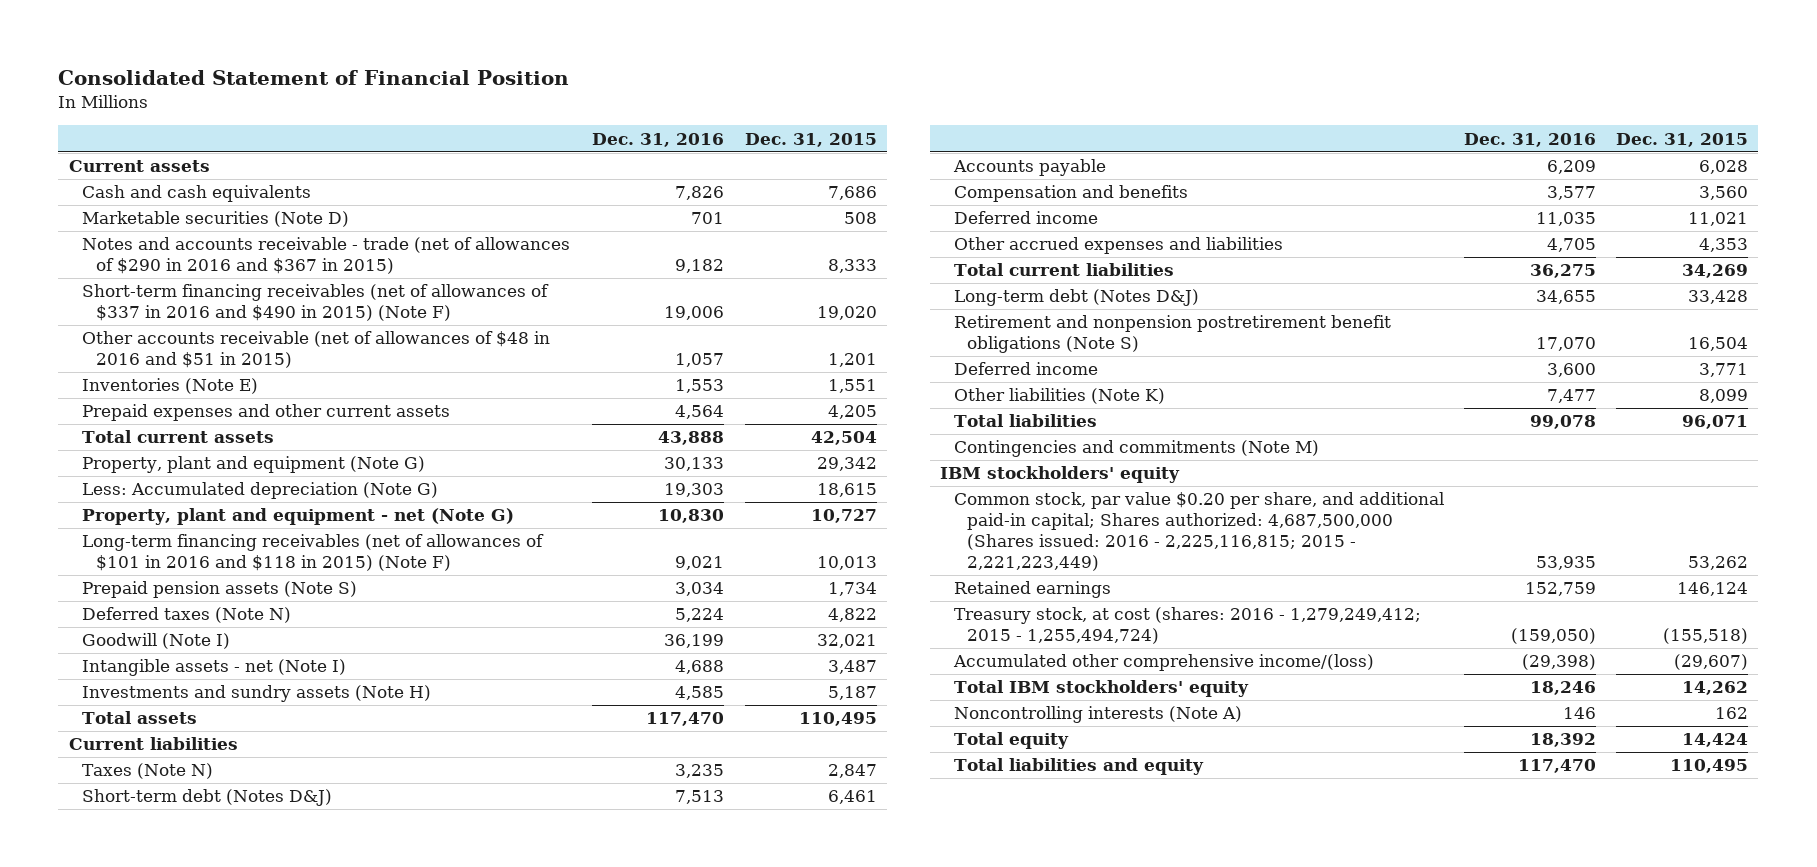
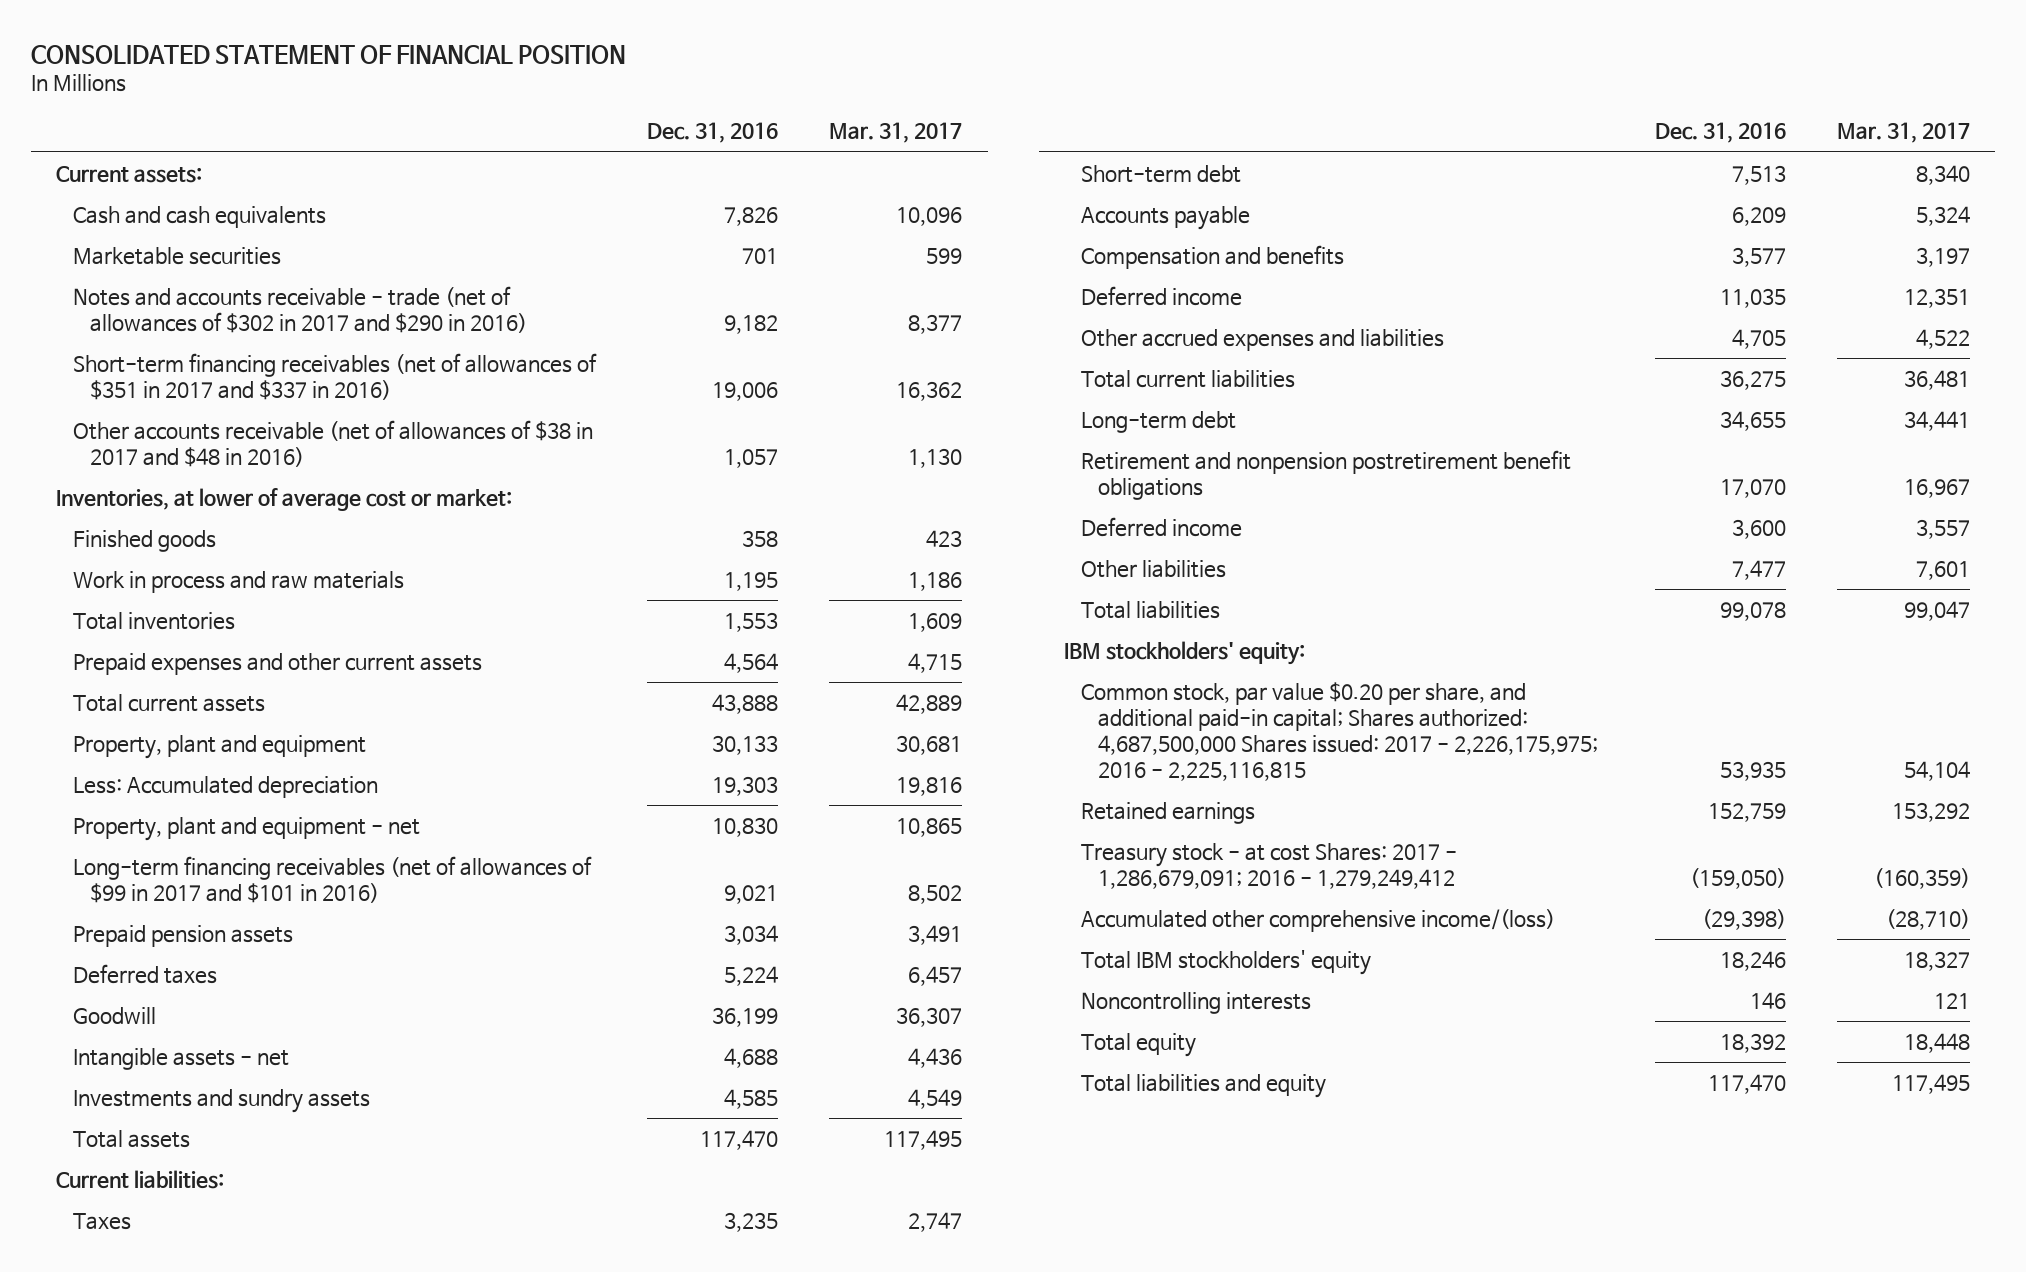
- Consolidated Statement of Financial Position
+ CONSOLIDATED STATEMENT OF FINANCIAL POSITION
- | Dec. 31, 2016 | Dec. 31, 2015
+ | Dec. 31, 2016 | Mar. 31, 2017
- Current assets
+ Current assets:
- Marketable securities (Note D) | 701 | 508
- Notes and accounts receivable - trade (net of allowances of $290 in 2016 and $367 in 2015) | 9,182 | 8,333
- Short-term financing receivables (net of allowances of $337 in 2016 and $490 in 2015) (Note F) | 19,006 | 19,020
- Other accounts receivable (net of allowances of $48 in 2016 and $51 in 2015) | 1,057 | 1,201
- Inventories (Note E) | 1,553 | 1,551
+ Marketable securities | 701 | 599
+ Notes and accounts receivable - trade (net of allowances of $302 in 2017 and $290 in 2016) | 9,182 | 8,377
+ Short-term financing receivables (net of allowances of $351 in 2017 and $337 in 2016) | 19,006 | 16,362
+ Other accounts receivable (net of allowances of $38 in 2017 and $48 in 2016) | 1,057 | 1,130
+ Inventories, at lower of average cost or market:
+ Finished goods | 358 | 423
+ Work in process and raw materials | 1,195 | 1,186
+ Total inventories | 1,553 | 1,609
- Property, plant and equipment (Note G) | 30,133 | 29,342
- Less: Accumulated depreciation (Note G) | 19,303 | 18,615
- Property, plant and equipment - net (Note G) | 10,830 | 10,727
- Long-term financing receivables (net of allowances of $101 in 2016 and $118 in 2015) (Note F) | 9,021 | 10,013
- Prepaid pension assets (Note S) | 3,034 | 1,734
- Deferred taxes (Note N) | 5,224 | 4,822
- Goodwill (Note I) | 36,199 | 32,021
- Intangible assets - net (Note I) | 4,688 | 3,487
- Investments and sundry assets (Note H) | 4,585 | 5,187
+ Property, plant and equipment | 30,133 | 30,681
+ Less: Accumulated depreciation | 19,303 | 19,816
+ Property, plant and equipment - net | 10,830 | 10,865
+ Long-term financing receivables (net of allowances of $99 in 2017 and $101 in 2016) | 9,021 | 8,502
+ Prepaid pension assets | 3,034 | 3,491
+ Deferred taxes | 5,224 | 6,457
+ Goodwill | 36,199 | 36,307
+ Intangible assets - net | 4,688 | 4,436
+ Investments and sundry assets | 4,585 | 4,549
- Current liabilities
- Taxes (Note N) | 3,235 | 2,847
- Short-term debt (Notes D&J) | 7,513 | 6,461
+ Current liabilities:
+ Taxes | 3,235 | 2,747
+ Short-term debt | 7,513 | 8,340
- Long-term debt (Notes D&J) | 34,655 | 33,428
- Retirement and nonpension postretirement benefit obligations (Note S) | 17,070 | 16,504
+ Long-term debt | 34,655 | 34,441
+ Retirement and nonpension postretirement benefit obligations | 17,070 | 16,967
- Other liabilities (Note K) | 7,477 | 8,099
+ Other liabilities | 7,477 | 7,601
- Contingencies and commitments (Note M)
- IBM stockholders' equity
- Common stock, par value $0.20 per share, and additional paid-in capital; Shares authorized: 4,687,500,000 (Shares issued: 2016 - 2,225,116,815; 2015 - 2,221,223,449) | 53,935 | 53,262
+ IBM stockholders' equity:
+ Common stock, par value $0.20 per share, and additional paid-in capital; Shares authorized: 4,687,500,000 Shares issued: 2017 - 2,226,175,975; 2016 - 2,225,116,815 | 53,935 | 54,104
- Treasury stock, at cost (shares: 2016 - 1,279,249,412; 2015 - 1,255,494,724) | (159,050) | (155,518)
+ Treasury stock - at cost Shares: 2017 - 1,286,679,091; 2016 - 1,279,249,412 | (159,050) | (160,359)
- Noncontrolling interests (Note A) | 146 | 162
+ Noncontrolling interests | 146 | 121

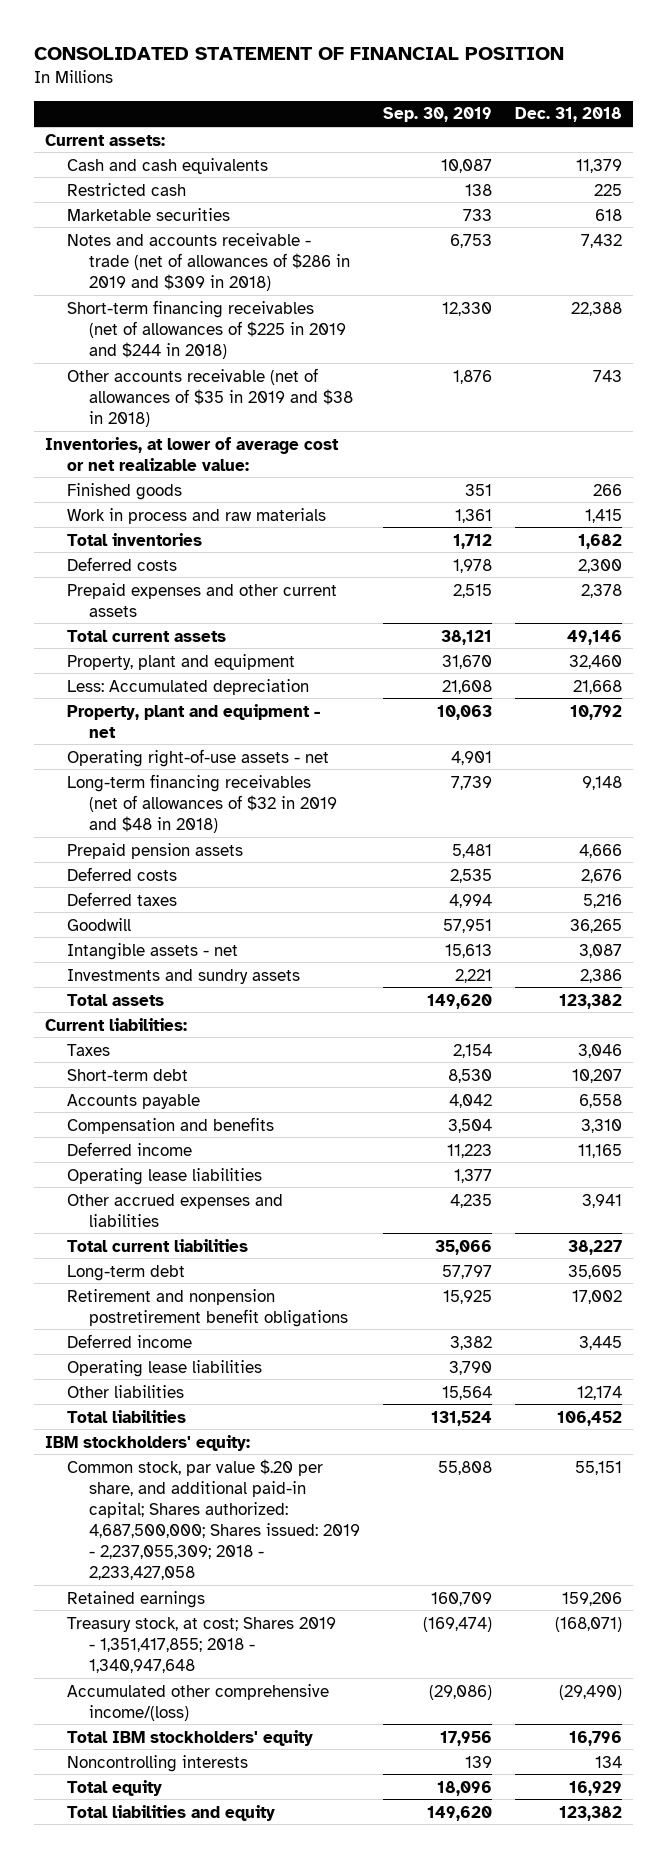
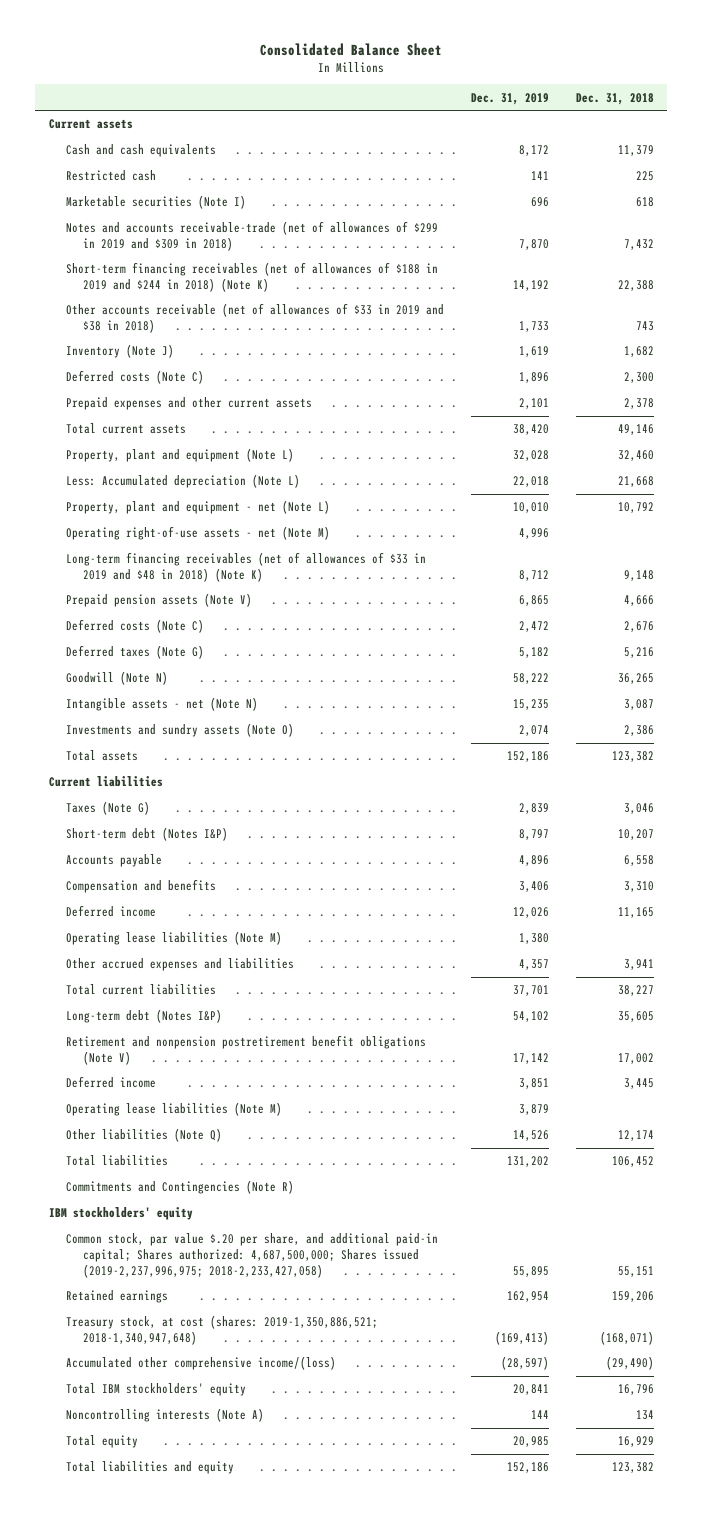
- CONSOLIDATED STATEMENT OF FINANCIAL POSITION
+ Consolidated Balance Sheet
- | Sep. 30, 2019 | Dec. 31, 2018
+ | Dec. 31, 2019 | Dec. 31, 2018
- Current assets:
+ Current assets
- Marketable securities | 733 | 618
- Notes and accounts receivable - trade (net of allowances of $286 in 2019 and $309 in 2018) | 6,753 | 7,432
- Short-term financing receivables (net of allowances of $225 in 2019 and $244 in 2018) | 12,330 | 22,388
- Other accounts receivable (net of allowances of $35 in 2019 and $38 in 2018) | 1,876 | 743
- Inventories, at lower of average cost or net realizable value:
- Finished goods | 351 | 266
- Work in process and raw materials | 1,361 | 1,415
- Total inventories | 1,712 | 1,682
- Deferred costs | 1,978 | 2,300
+ Marketable securities (Note I) | 696 | 618
+ Notes and accounts receivable-trade (net of allowances of $299 in 2019 and $309 in 2018) | 7,870 | 7,432
+ Short-term financing receivables (net of allowances of $188 in 2019 and $244 in 2018) (Note K) | 14,192 | 22,388
+ Other accounts receivable (net of allowances of $33 in 2019 and $38 in 2018) | 1,733 | 743
+ Inventory (Note J) | 1,619 | 1,682
+ Deferred costs (Note C) | 1,896 | 2,300
- Property, plant and equipment | 31,670 | 32,460
- Less: Accumulated depreciation | 21,608 | 21,668
- Property, plant and equipment - net | 10,063 | 10,792
- Operating right-of-use assets - net | 4,901 |
- Long-term financing receivables (net of allowances of $32 in 2019 and $48 in 2018) | 7,739 | 9,148
- Prepaid pension assets | 5,481 | 4,666
- Deferred costs | 2,535 | 2,676
- Deferred taxes | 4,994 | 5,216
- Goodwill | 57,951 | 36,265
- Intangible assets - net | 15,613 | 3,087
- Investments and sundry assets | 2,221 | 2,386
+ Property, plant and equipment (Note L) | 32,028 | 32,460
+ Less: Accumulated depreciation (Note L) | 22,018 | 21,668
+ Property, plant and equipment - net (Note L) | 10,010 | 10,792
+ Operating right-of-use assets - net (Note M) | 4,996 |
+ Long-term financing receivables (net of allowances of $33 in 2019 and $48 in 2018) (Note K) | 8,712 | 9,148
+ Prepaid pension assets (Note V) | 6,865 | 4,666
+ Deferred costs (Note C) | 2,472 | 2,676
+ Deferred taxes (Note G) | 5,182 | 5,216
+ Goodwill (Note N) | 58,222 | 36,265
+ Intangible assets - net (Note N) | 15,235 | 3,087
+ Investments and sundry assets (Note O) | 2,074 | 2,386
- Current liabilities:
- Taxes | 2,154 | 3,046
- Short-term debt | 8,530 | 10,207
+ Current liabilities
+ Taxes (Note G) | 2,839 | 3,046
+ Short-term debt (Notes I&P) | 8,797 | 10,207
- Operating lease liabilities | 1,377 |
+ Operating lease liabilities (Note M) | 1,380 |
- Long-term debt | 57,797 | 35,605
- Retirement and nonpension postretirement benefit obligations | 15,925 | 17,002
+ Long-term debt (Notes I&P) | 54,102 | 35,605
+ Retirement and nonpension postretirement benefit obligations (Note V) | 17,142 | 17,002
- Operating lease liabilities | 3,790 |
- Other liabilities | 15,564 | 12,174
+ Operating lease liabilities (Note M) | 3,879 |
+ Other liabilities (Note Q) | 14,526 | 12,174
- IBM stockholders' equity:
- Common stock, par value $.20 per share, and additional paid-in capital; Shares authorized: 4,687,500,000; Shares issued: 2019 - 2,237,055,309; 2018 - 2,233,427,058 | 55,808 | 55,151
+ Commitments and Contingencies (Note R)
+ IBM stockholders' equity
+ Common stock, par value $.20 per share, and additional paid-in capital; Shares authorized: 4,687,500,000; Shares issued (2019-2,237,996,975; 2018-2,233,427,058) | 55,895 | 55,151
- Treasury stock, at cost; Shares 2019 - 1,351,417,855; 2018 - 1,340,947,648 | (169,474) | (168,071)
+ Treasury stock, at cost (shares: 2019-1,350,886,521; 2018-1,340,947,648) | (169,413) | (168,071)
- Noncontrolling interests | 139 | 134
+ Noncontrolling interests (Note A) | 144 | 134

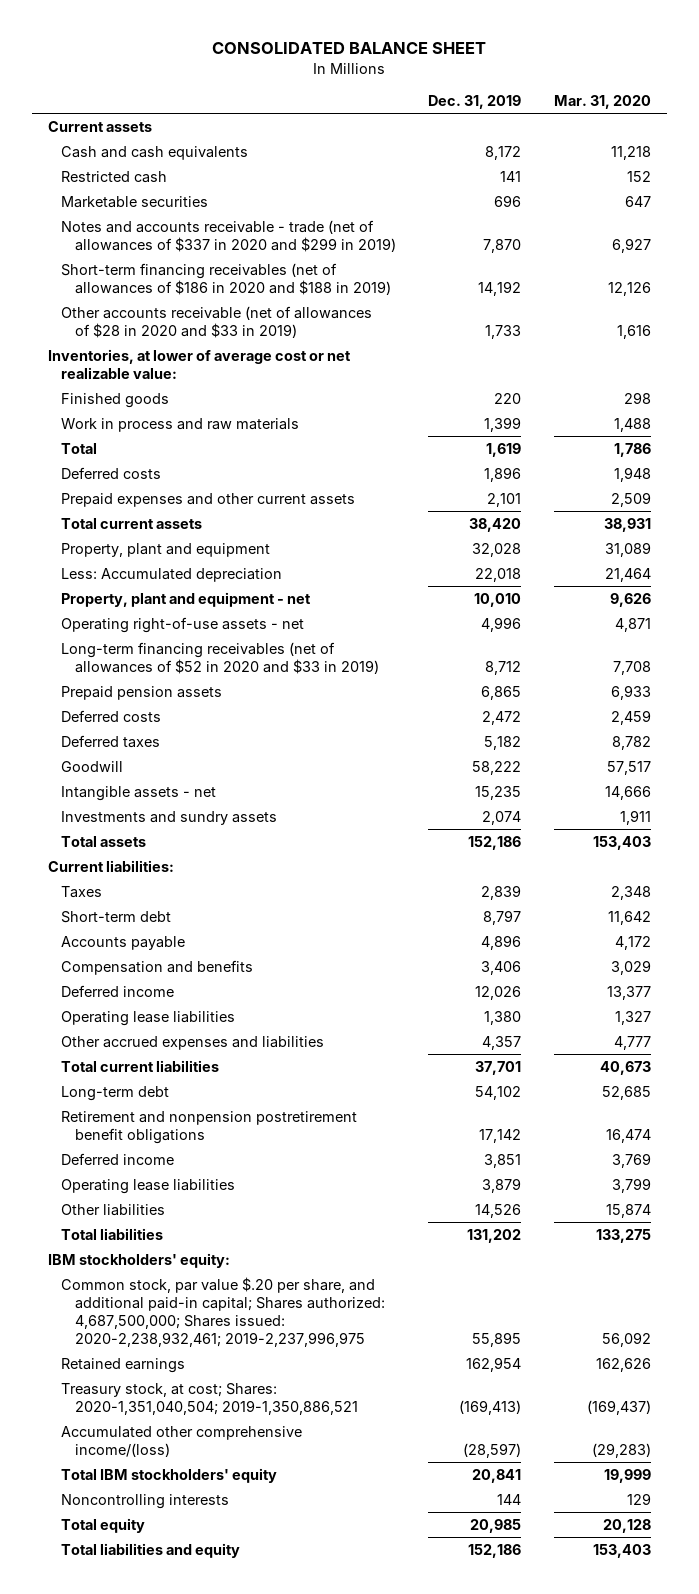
- Consolidated Balance Sheet
+ CONSOLIDATED BALANCE SHEET
- | Dec. 31, 2019 | Dec. 31, 2018
+ | Dec. 31, 2019 | Mar. 31, 2020
- Marketable securities (Note I) | 696 | 618
- Notes and accounts receivable-trade (net of allowances of $299 in 2019 and $309 in 2018) | 7,870 | 7,432
- Short-term financing receivables (net of allowances of $188 in 2019 and $244 in 2018) (Note K) | 14,192 | 22,388
- Other accounts receivable (net of allowances of $33 in 2019 and $38 in 2018) | 1,733 | 743
- Inventory (Note J) | 1,619 | 1,682
- Deferred costs (Note C) | 1,896 | 2,300
+ Marketable securities | 696 | 647
+ Notes and accounts receivable - trade (net of allowances of $337 in 2020 and $299 in 2019) | 7,870 | 6,927
+ Short-term financing receivables (net of allowances of $186 in 2020 and $188 in 2019) | 14,192 | 12,126
+ Other accounts receivable (net of allowances of $28 in 2020 and $33 in 2019) | 1,733 | 1,616
+ Inventories, at lower of average cost or net realizable value:
+ Finished goods | 220 | 298
+ Work in process and raw materials | 1,399 | 1,488
+ Total | 1,619 | 1,786
+ Deferred costs | 1,896 | 1,948
- Property, plant and equipment (Note L) | 32,028 | 32,460
- Less: Accumulated depreciation (Note L) | 22,018 | 21,668
- Property, plant and equipment - net (Note L) | 10,010 | 10,792
- Operating right-of-use assets - net (Note M) | 4,996 |
- Long-term financing receivables (net of allowances of $33 in 2019 and $48 in 2018) (Note K) | 8,712 | 9,148
- Prepaid pension assets (Note V) | 6,865 | 4,666
- Deferred costs (Note C) | 2,472 | 2,676
- Deferred taxes (Note G) | 5,182 | 5,216
- Goodwill (Note N) | 58,222 | 36,265
- Intangible assets - net (Note N) | 15,235 | 3,087
- Investments and sundry assets (Note O) | 2,074 | 2,386
+ Property, plant and equipment | 32,028 | 31,089
+ Less: Accumulated depreciation | 22,018 | 21,464
+ Property, plant and equipment - net | 10,010 | 9,626
+ Operating right-of-use assets - net | 4,996 | 4,871
+ Long-term financing receivables (net of allowances of $52 in 2020 and $33 in 2019) | 8,712 | 7,708
+ Prepaid pension assets | 6,865 | 6,933
+ Deferred costs | 2,472 | 2,459
+ Deferred taxes | 5,182 | 8,782
+ Goodwill | 58,222 | 57,517
+ Intangible assets - net | 15,235 | 14,666
+ Investments and sundry assets | 2,074 | 1,911
- Current liabilities
- Taxes (Note G) | 2,839 | 3,046
- Short-term debt (Notes I&P) | 8,797 | 10,207
+ Current liabilities:
+ Taxes | 2,839 | 2,348
+ Short-term debt | 8,797 | 11,642
- Operating lease liabilities (Note M) | 1,380 |
+ Operating lease liabilities | 1,380 | 1,327
- Long-term debt (Notes I&P) | 54,102 | 35,605
- Retirement and nonpension postretirement benefit obligations (Note V) | 17,142 | 17,002
+ Long-term debt | 54,102 | 52,685
+ Retirement and nonpension postretirement benefit obligations | 17,142 | 16,474
- Operating lease liabilities (Note M) | 3,879 |
- Other liabilities (Note Q) | 14,526 | 12,174
+ Operating lease liabilities | 3,879 | 3,799
+ Other liabilities | 14,526 | 15,874
- Commitments and Contingencies (Note R)
- IBM stockholders' equity
- Common stock, par value $.20 per share, and additional paid-in capital; Shares authorized: 4,687,500,000; Shares issued (2019-2,237,996,975; 2018-2,233,427,058) | 55,895 | 55,151
+ IBM stockholders' equity:
+ Common stock, par value $.20 per share, and additional paid-in capital; Shares authorized: 4,687,500,000; Shares issued: 2020-2,238,932,461; 2019-2,237,996,975 | 55,895 | 56,092
- Treasury stock, at cost (shares: 2019-1,350,886,521; 2018-1,340,947,648) | (169,413) | (168,071)
+ Treasury stock, at cost; Shares: 2020-1,351,040,504; 2019-1,350,886,521 | (169,413) | (169,437)
- Noncontrolling interests (Note A) | 144 | 134
+ Noncontrolling interests | 144 | 129

